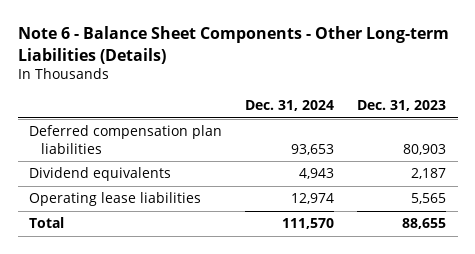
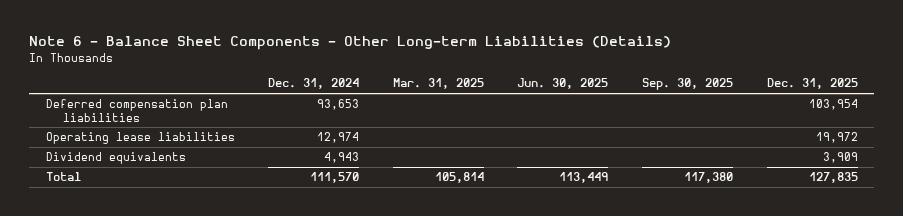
- | Dec. 31, 2024 | Dec. 31, 2023
+ | Dec. 31, 2024 | Mar. 31, 2025 | Jun. 30, 2025 | Sep. 30, 2025 | Dec. 31, 2025
moved down: Dividend equivalents | 4,943 | | | | 3,909

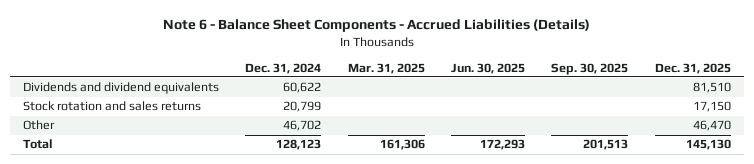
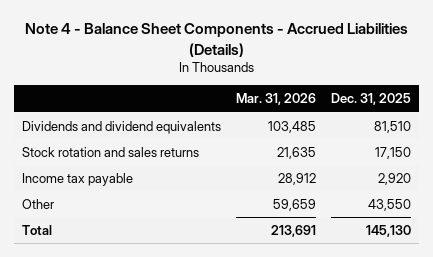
- Note 6 - Balance Sheet Components - Accrued Liabilities (Details)
+ Note 4 - Balance Sheet Components - Accrued Liabilities (Details)
- | Dec. 31, 2024 | Mar. 31, 2025 | Jun. 30, 2025 | Sep. 30, 2025 | Dec. 31, 2025
+ | Mar. 31, 2026 | Dec. 31, 2025
- Other | 46,702 | | | | 46,470
+ Income tax payable | 28,912 | 2,920
+ Other | 59,659 | 43,550

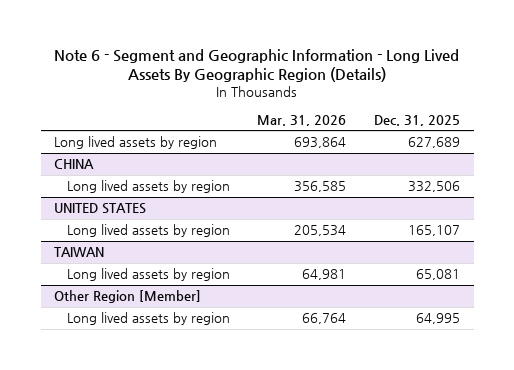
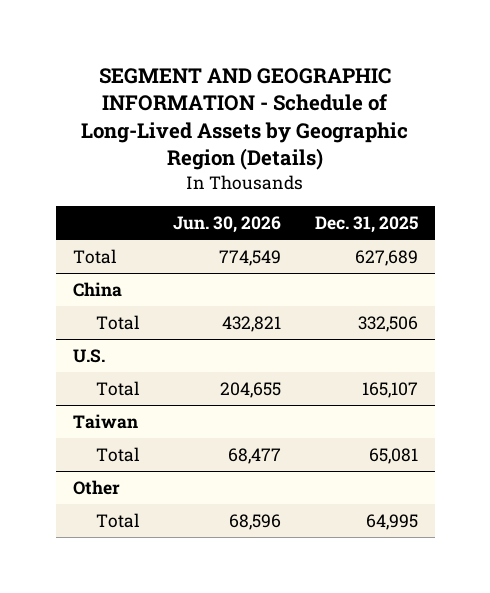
- Note 6 - Segment and Geographic Information - Long Lived Assets By Geographic Region (Details)
+ SEGMENT AND GEOGRAPHIC INFORMATION - Schedule of Long-Lived Assets by Geographic Region (Details)
- | Mar. 31, 2026 | Dec. 31, 2025
+ | Jun. 30, 2026 | Dec. 31, 2025
- Long lived assets by region | 693,864 | 627,689
- CHINA
- Long lived assets by region | 356,585 | 332,506
- UNITED STATES
- Long lived assets by region | 205,534 | 165,107
- TAIWAN
- Long lived assets by region | 64,981 | 65,081
- Other Region [Member]
- Long lived assets by region | 66,764 | 64,995
+ Total | 774,549 | 627,689
+ China
+ Total | 432,821 | 332,506
+ U.S.
+ Total | 204,655 | 165,107
+ Taiwan
+ Total | 68,477 | 65,081
+ Other
+ Total | 68,596 | 64,995

